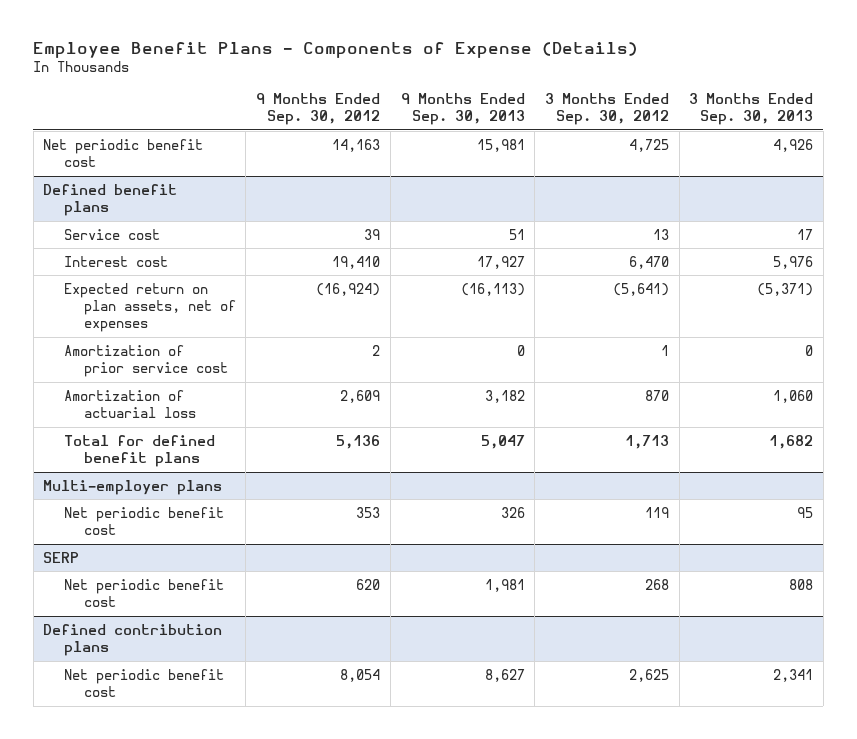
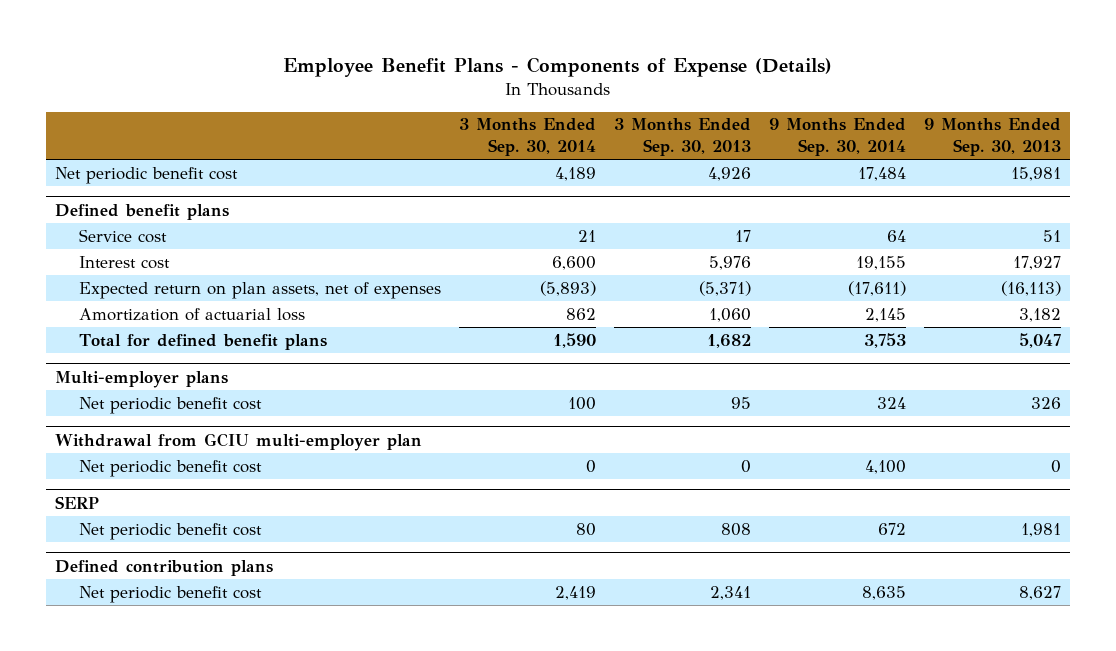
- | 9 Months Ended Sep. 30, 2012 | 9 Months Ended Sep. 30, 2013 | 3 Months Ended Sep. 30, 2012 | 3 Months Ended Sep. 30, 2013
+ | 3 Months Ended Sep. 30, 2014 | 3 Months Ended Sep. 30, 2013 | 9 Months Ended Sep. 30, 2014 | 9 Months Ended Sep. 30, 2013
@ Defined benefit plans
- Amortization of prior service cost | 2 | 0 | 1 | 0
+ Withdrawal from GCIU multi-employer plan
+ Net periodic benefit cost | 0 | 0 | 4,100 | 0

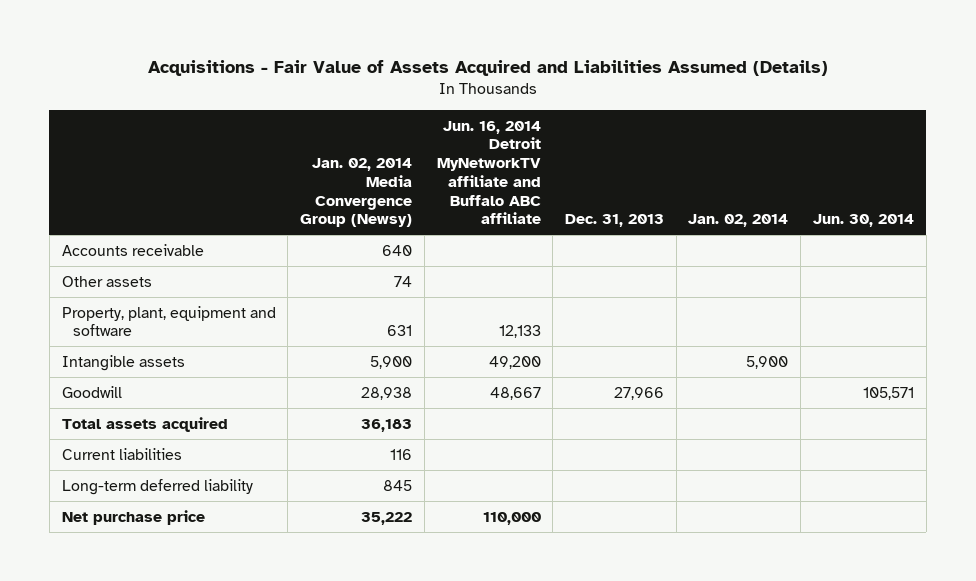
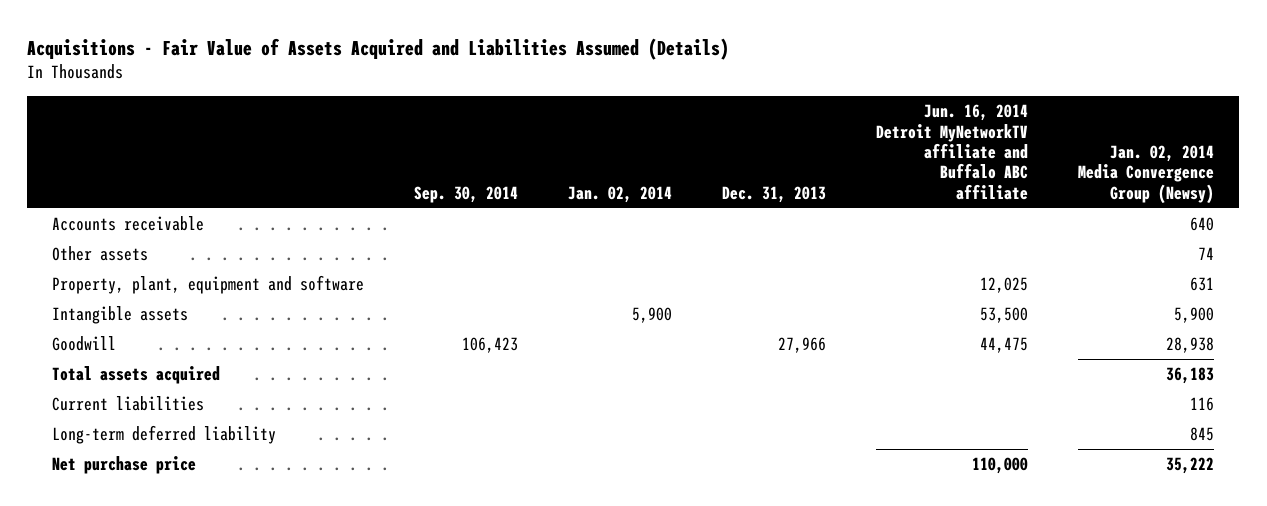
- | Jan. 02, 2014 Media Convergence Group (Newsy) | Jun. 16, 2014 Detroit MyNetworkTV affiliate and Buffalo ABC affiliate | Dec. 31, 2013 | Jan. 02, 2014 | Jun. 30, 2014
+ | Sep. 30, 2014 | Jan. 02, 2014 | Dec. 31, 2013 | Jun. 16, 2014 Detroit MyNetworkTV affiliate and Buffalo ABC affiliate | Jan. 02, 2014 Media Convergence Group (Newsy)
- Property, plant, equipment and software | 631 | 12,133 | | |
- Intangible assets | 5,900 | 49,200 | | 5,900 |
- Goodwill | 28,938 | 48,667 | 27,966 | | 105,571
+ Property, plant, equipment and software | | | | 12,025 | 631
+ Intangible assets | | 5,900 | | 53,500 | 5,900
+ Goodwill | 106,423 | | 27,966 | 44,475 | 28,938

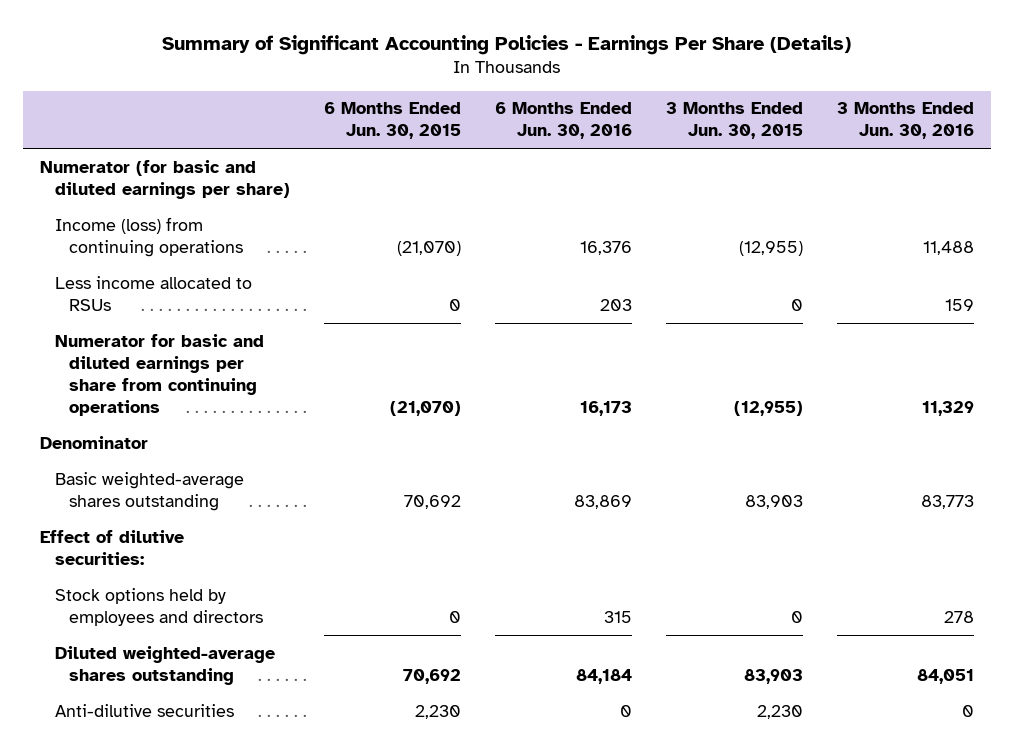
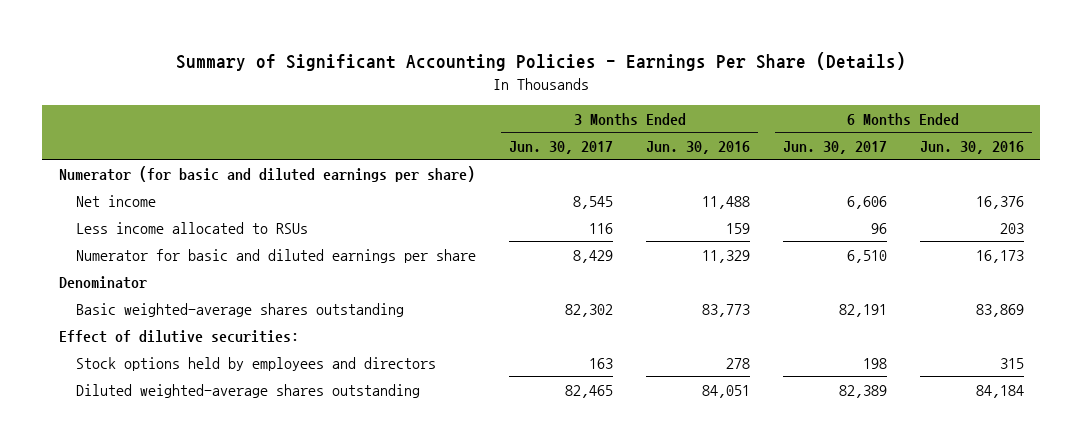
- | 6 Months Ended Jun. 30, 2015 | 6 Months Ended Jun. 30, 2016 | 3 Months Ended Jun. 30, 2015 | 3 Months Ended Jun. 30, 2016
+ | 3 Months Ended Jun. 30, 2017 | 3 Months Ended Jun. 30, 2016 | 6 Months Ended Jun. 30, 2017 | 6 Months Ended Jun. 30, 2016
- Income (loss) from continuing operations | (21,070) | 16,376 | (12,955) | 11,488
+ Net income | 8,545 | 11,488 | 6,606 | 16,376
- Numerator for basic and diluted earnings per share from continuing operations | (21,070) | 16,173 | (12,955) | 11,329
+ Numerator for basic and diluted earnings per share | 8,429 | 11,329 | 6,510 | 16,173
- Anti-dilutive securities | 2,230 | 0 | 2,230 | 0

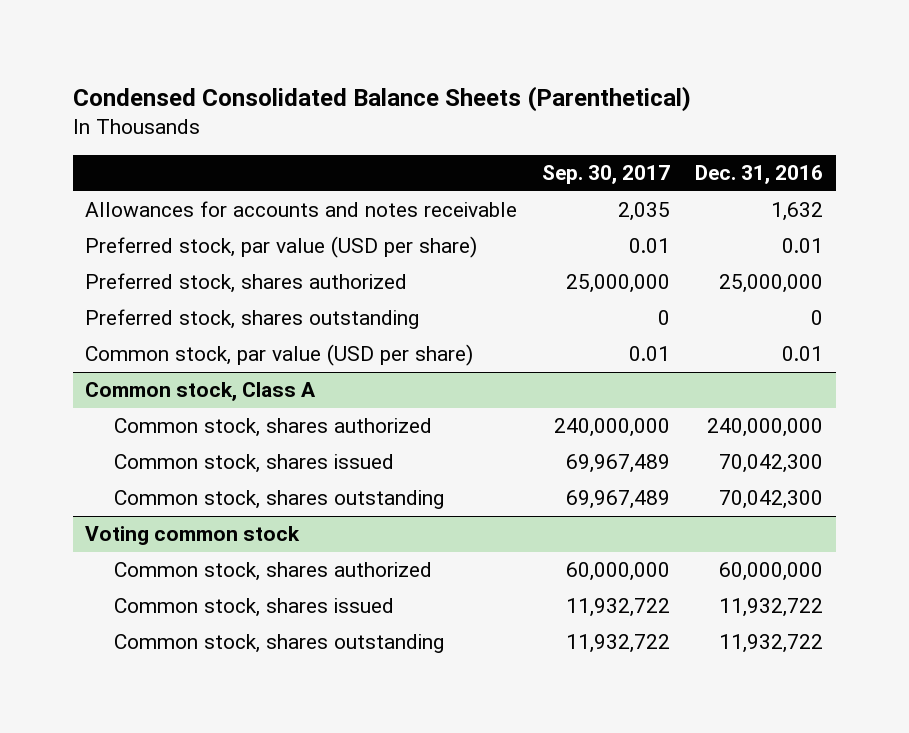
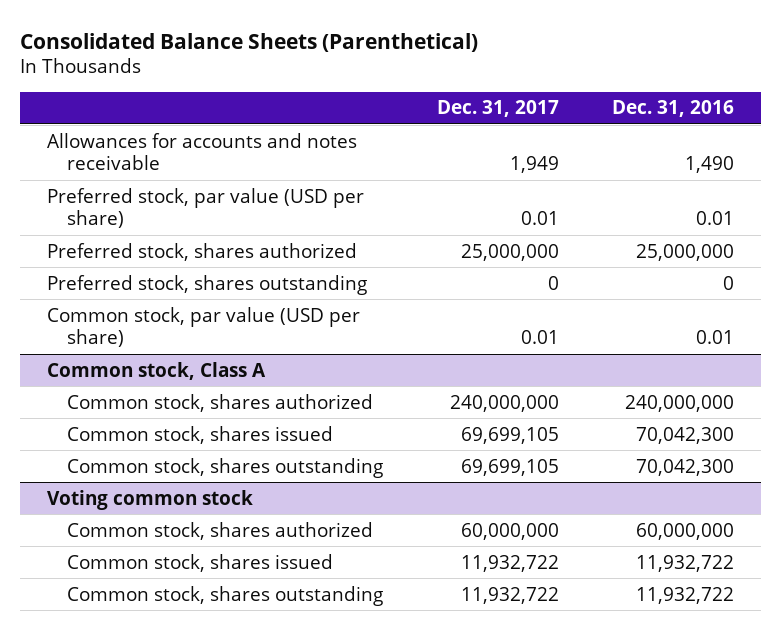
- Condensed Consolidated Balance Sheets (Parenthetical)
+ Consolidated Balance Sheets (Parenthetical)
- | Sep. 30, 2017 | Dec. 31, 2016
+ | Dec. 31, 2017 | Dec. 31, 2016
- Allowances for accounts and notes receivable | 2,035 | 1,632
+ Allowances for accounts and notes receivable | 1,949 | 1,490

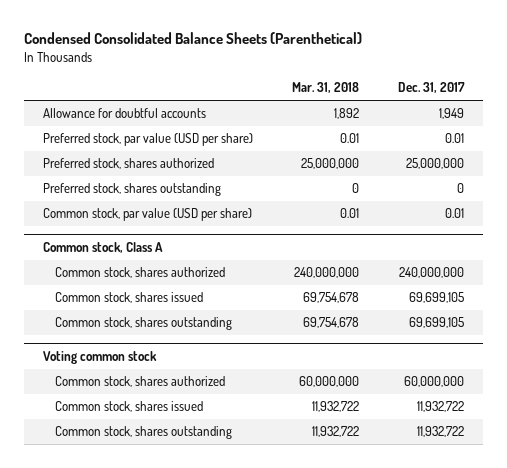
- Consolidated Balance Sheets (Parenthetical)
+ Condensed Consolidated Balance Sheets (Parenthetical)
- | Dec. 31, 2017 | Dec. 31, 2016
+ | Mar. 31, 2018 | Dec. 31, 2017
- Allowances for accounts and notes receivable | 1,949 | 1,490
+ Allowance for doubtful accounts | 1,892 | 1,949

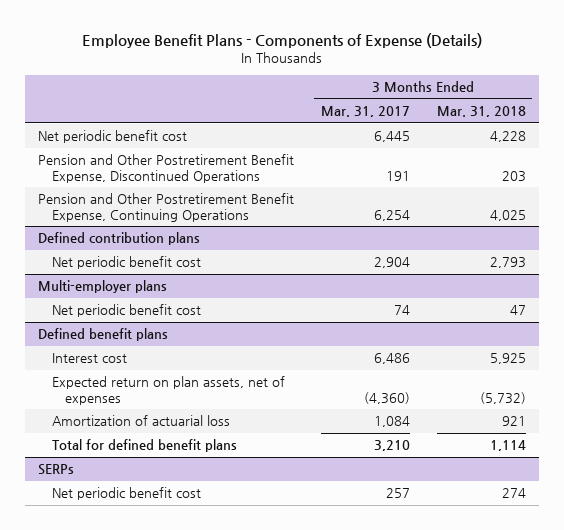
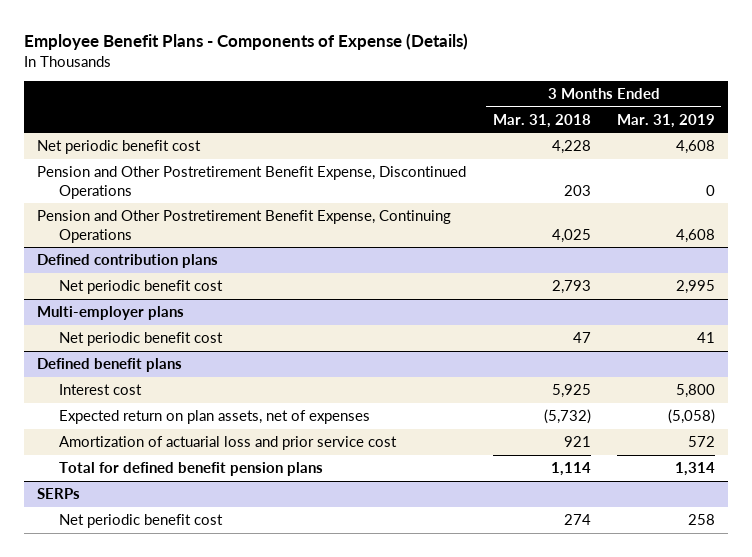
- | 3 Months Ended Mar. 31, 2017 | 3 Months Ended Mar. 31, 2018
+ | 3 Months Ended Mar. 31, 2018 | 3 Months Ended Mar. 31, 2019
@ Defined benefit plans
- Amortization of actuarial loss | 1,084 | 921
- Total for defined benefit plans | 3,210 | 1,114
+ Amortization of actuarial loss and prior service cost | 921 | 572
+ Total for defined benefit pension plans | 1,114 | 1,314

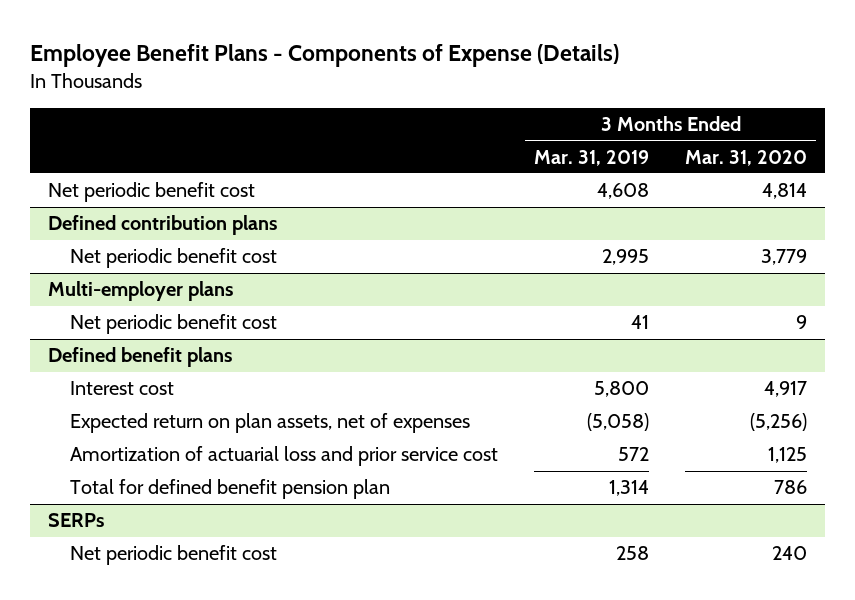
- | 3 Months Ended Mar. 31, 2018 | 3 Months Ended Mar. 31, 2019
+ | 3 Months Ended Mar. 31, 2019 | 3 Months Ended Mar. 31, 2020
- Pension and Other Postretirement Benefit Expense, Discontinued Operations | 203 | 0
- Pension and Other Postretirement Benefit Expense, Continuing Operations | 4,025 | 4,608
@ Defined benefit plans
- Total for defined benefit pension plans | 1,114 | 1,314
+ Total for defined benefit pension plan | 1,314 | 786

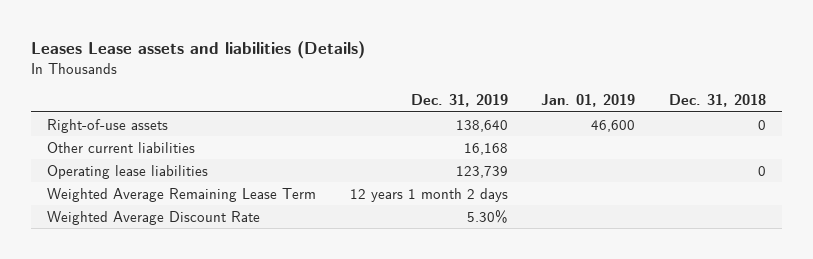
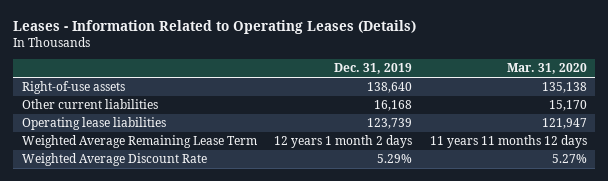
- Leases Lease assets and liabilities (Details)
+ Leases - Information Related to Operating Leases (Details)
- | Dec. 31, 2019 | Jan. 01, 2019 | Dec. 31, 2018
+ | Dec. 31, 2019 | Mar. 31, 2020
- Weighted Average Discount Rate | 5.30% | |
+ Weighted Average Discount Rate | 5.29% | 5.27%

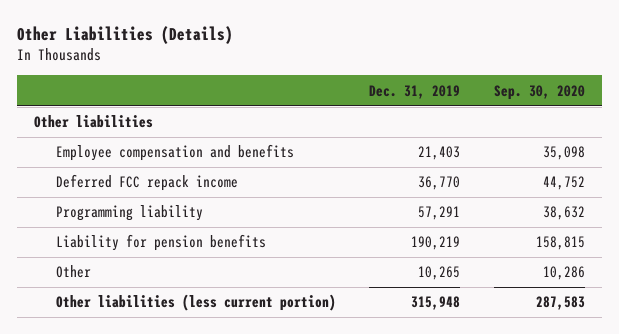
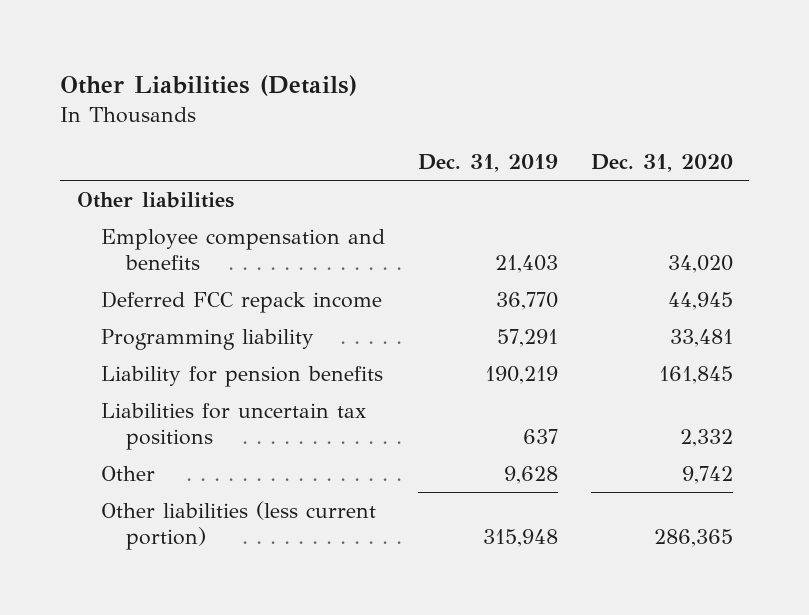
- | Dec. 31, 2019 | Sep. 30, 2020
+ | Dec. 31, 2019 | Dec. 31, 2020
- Other | 10,265 | 10,286
+ Liabilities for uncertain tax positions | 637 | 2,332
+ Other | 9,628 | 9,742

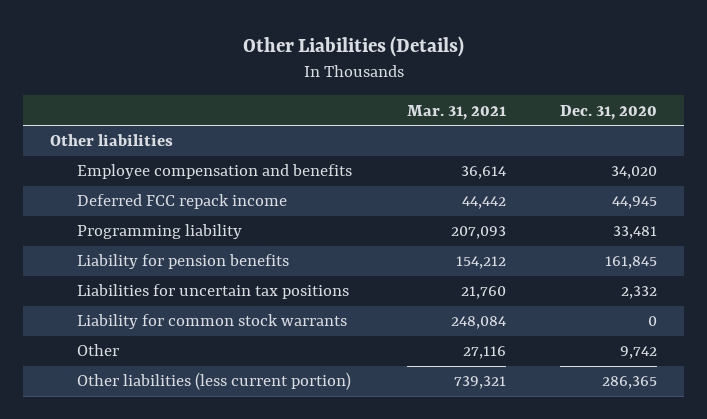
- | Dec. 31, 2019 | Dec. 31, 2020
+ | Mar. 31, 2021 | Dec. 31, 2020
+ Liability for common stock warrants | 248,084 | 0

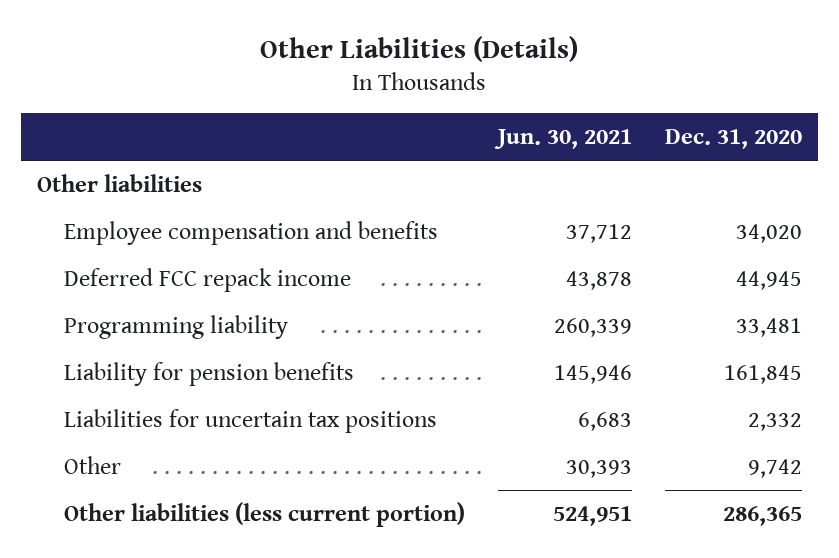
- | Mar. 31, 2021 | Dec. 31, 2020
+ | Jun. 30, 2021 | Dec. 31, 2020
- Liability for common stock warrants | 248,084 | 0

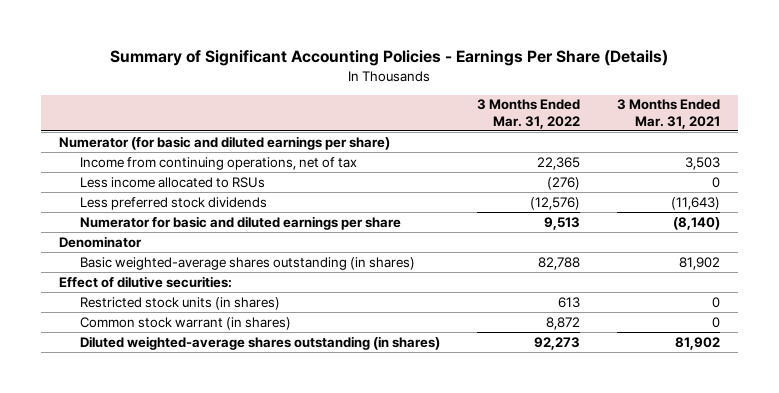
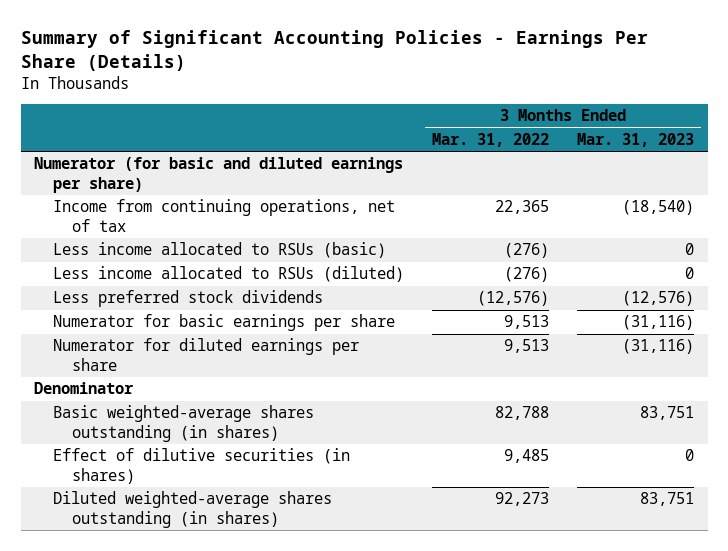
- | 3 Months Ended Mar. 31, 2022 | 3 Months Ended Mar. 31, 2021
+ | 3 Months Ended Mar. 31, 2022 | 3 Months Ended Mar. 31, 2023
- Less income allocated to RSUs | (276) | 0
+ Less income allocated to RSUs (basic) | (276) | 0
+ Less income allocated to RSUs (diluted) | (276) | 0
- Numerator for basic and diluted earnings per share | 9,513 | (8,140)
+ Numerator for basic earnings per share | 9,513 | (31,116)
+ Numerator for diluted earnings per share | 9,513 | (31,116)
- Effect of dilutive securities:
- Restricted stock units (in shares) | 613 | 0
- Common stock warrant (in shares) | 8,872 | 0
+ Effect of dilutive securities (in shares) | 9,485 | 0

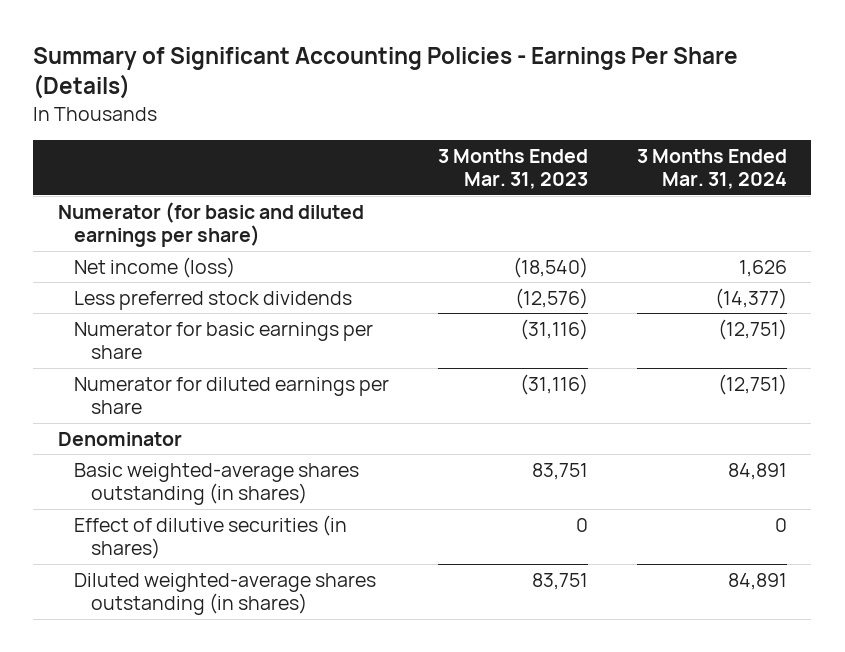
- | 3 Months Ended Mar. 31, 2022 | 3 Months Ended Mar. 31, 2023
+ | 3 Months Ended Mar. 31, 2023 | 3 Months Ended Mar. 31, 2024
- Income from continuing operations, net of tax | 22,365 | (18,540)
- Less income allocated to RSUs (basic) | (276) | 0
- Less income allocated to RSUs (diluted) | (276) | 0
+ Net income (loss) | (18,540) | 1,626

